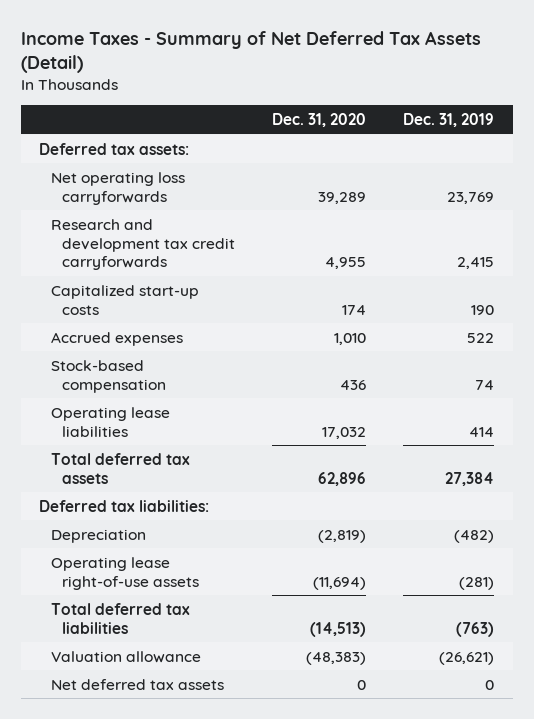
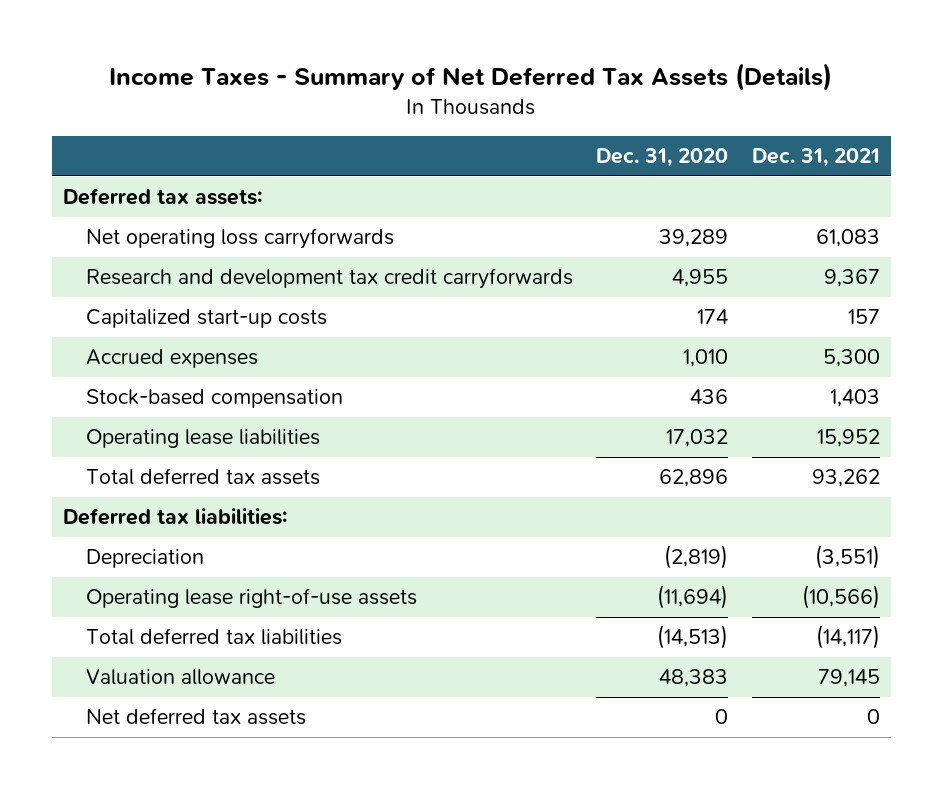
- Income Taxes - Summary of Net Deferred Tax Assets (Detail)
+ Income Taxes - Summary of Net Deferred Tax Assets (Details)
- | Dec. 31, 2020 | Dec. 31, 2019
+ | Dec. 31, 2020 | Dec. 31, 2021
- Valuation allowance | (48,383) | (26,621)
+ Valuation allowance | 48,383 | 79,145

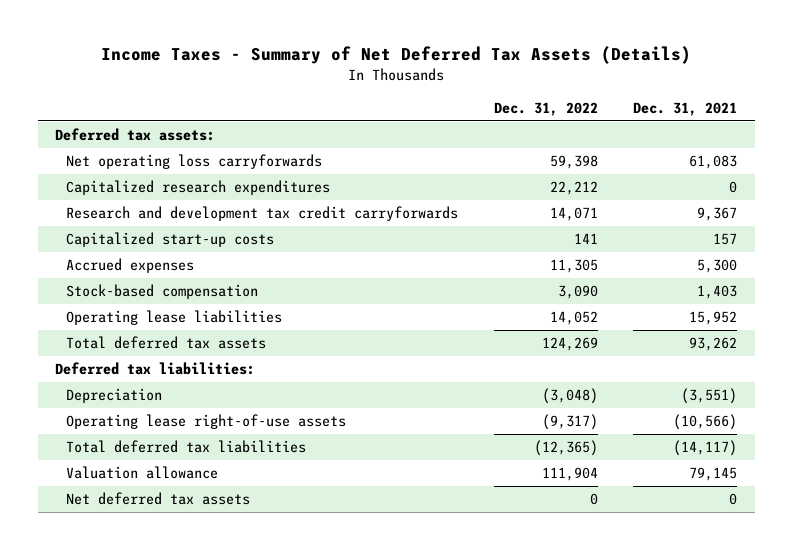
- | Dec. 31, 2020 | Dec. 31, 2021
+ | Dec. 31, 2022 | Dec. 31, 2021
+ Capitalized research expenditures | 22,212 | 0

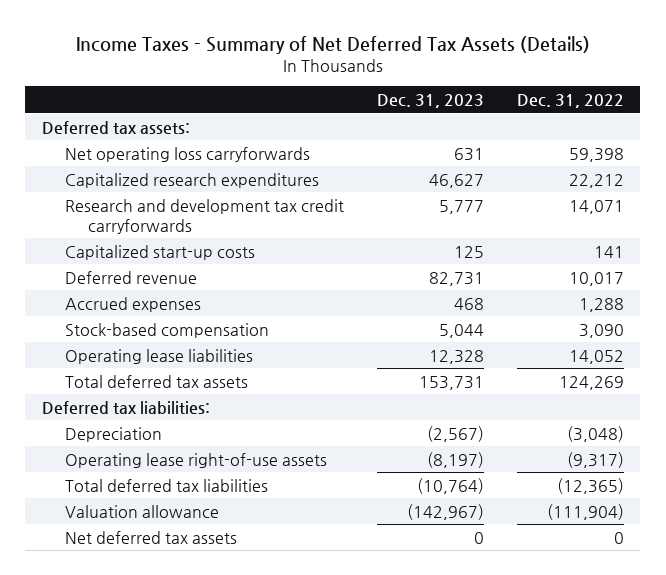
- | Dec. 31, 2022 | Dec. 31, 2021
+ | Dec. 31, 2023 | Dec. 31, 2022
- Accrued expenses | 11,305 | 5,300
+ Deferred revenue | 82,731 | 10,017
+ Accrued expenses | 468 | 1,288
- Valuation allowance | 111,904 | 79,145
+ Valuation allowance | (142,967) | (111,904)

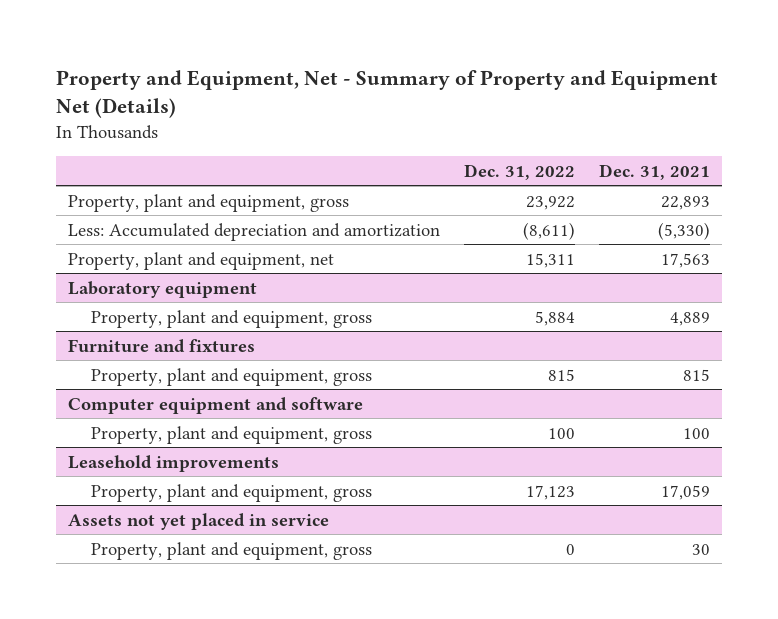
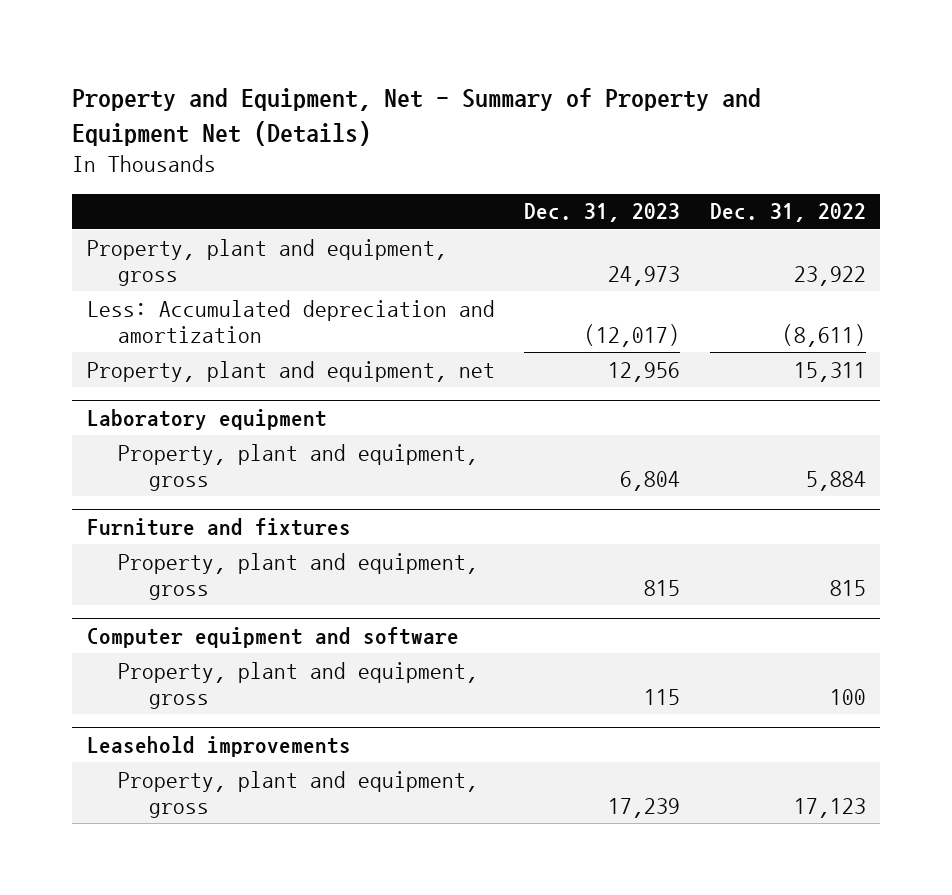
- | Dec. 31, 2022 | Dec. 31, 2021
+ | Dec. 31, 2023 | Dec. 31, 2022
- Assets not yet placed in service
- Property, plant and equipment, gross | 0 | 30

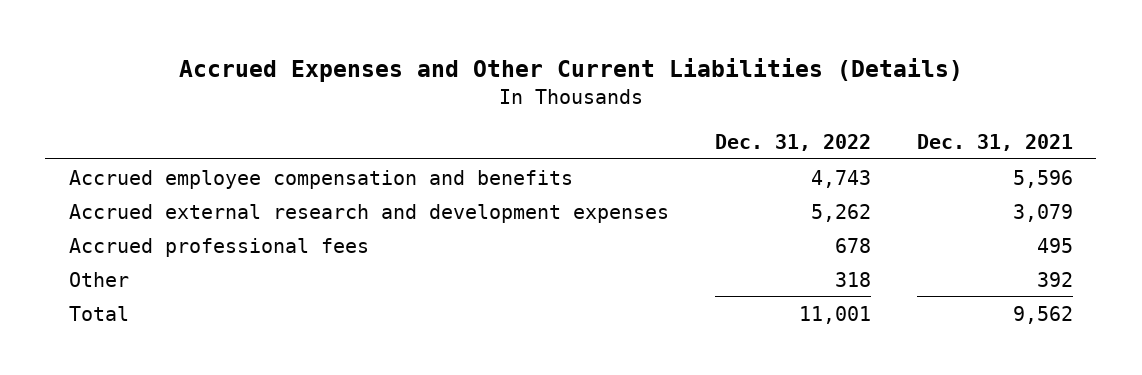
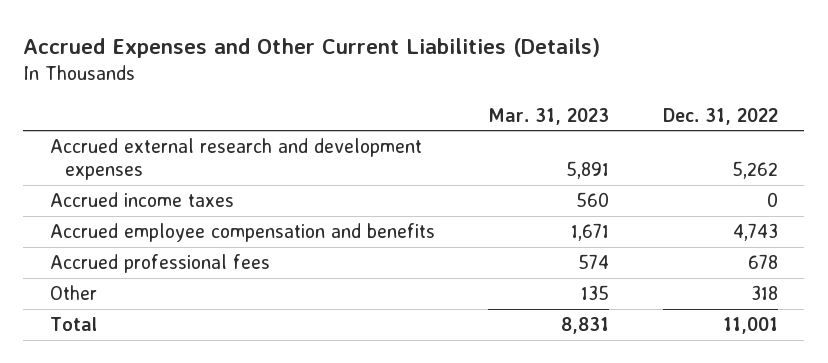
- | Dec. 31, 2022 | Dec. 31, 2021
+ | Mar. 31, 2023 | Dec. 31, 2022
+ Accrued income taxes | 560 | 0
moved down: Accrued employee compensation and benefits | 1,671 | 4,743

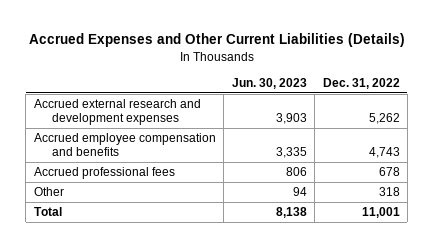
- | Mar. 31, 2023 | Dec. 31, 2022
+ | Jun. 30, 2023 | Dec. 31, 2022
- Accrued income taxes | 560 | 0

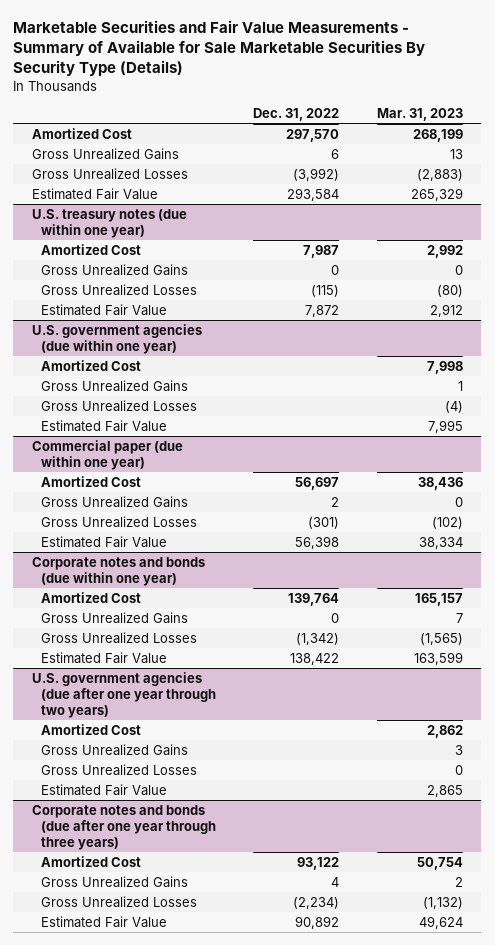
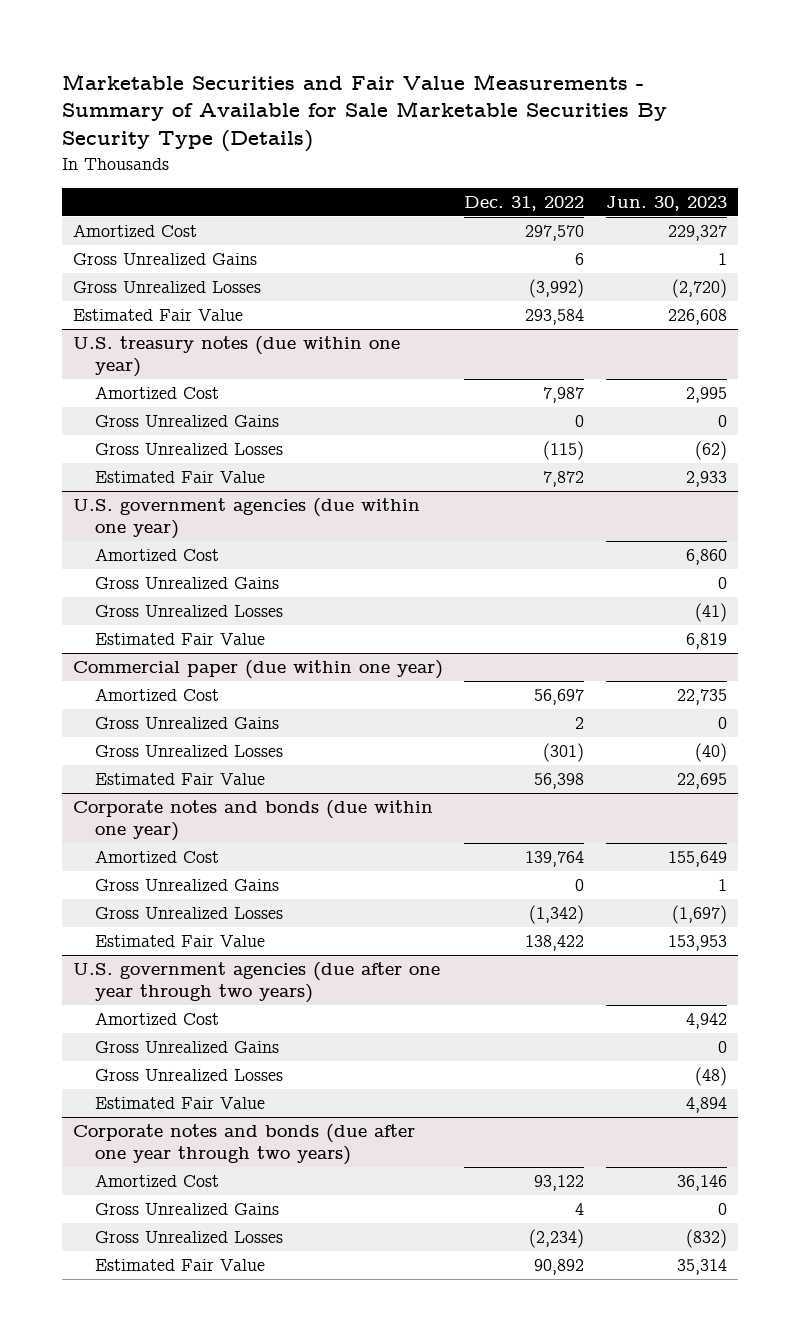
- | Dec. 31, 2022 | Mar. 31, 2023
+ | Dec. 31, 2022 | Jun. 30, 2023
- Corporate notes and bonds (due after one year through three years)
+ Corporate notes and bonds (due after one year through two years)

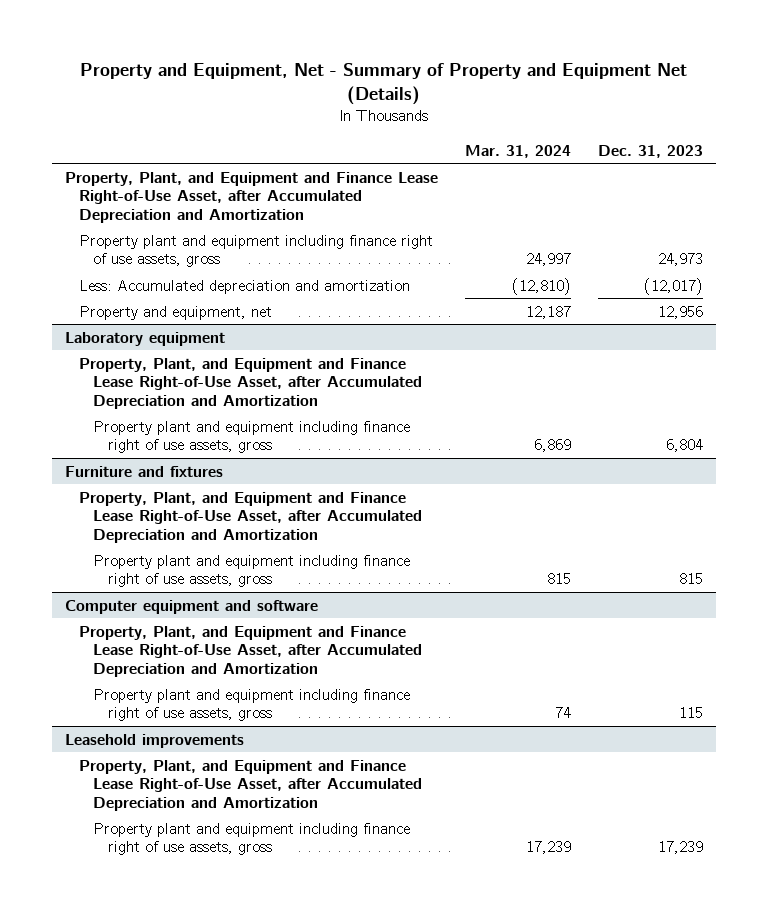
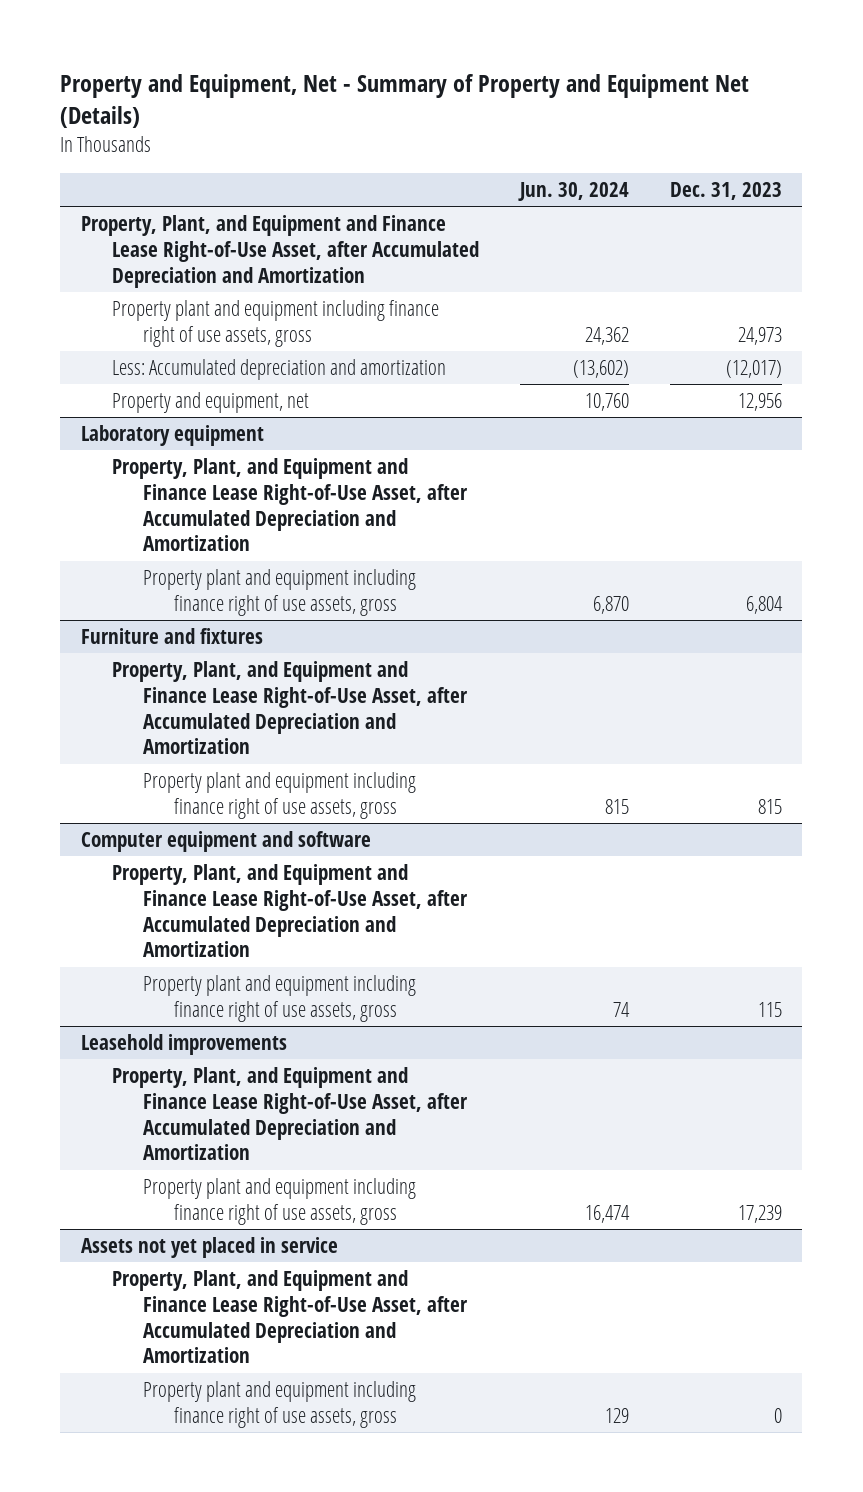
- | Mar. 31, 2024 | Dec. 31, 2023
+ | Jun. 30, 2024 | Dec. 31, 2023
+ Assets not yet placed in service
+ Property, Plant, and Equipment and Finance Lease Right-of-Use Asset, after Accumulated Depreciation and Amortization
+ Property plant and equipment including finance right of use assets, gross | 129 | 0

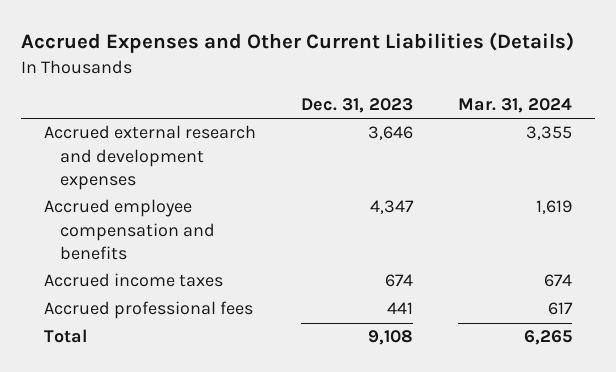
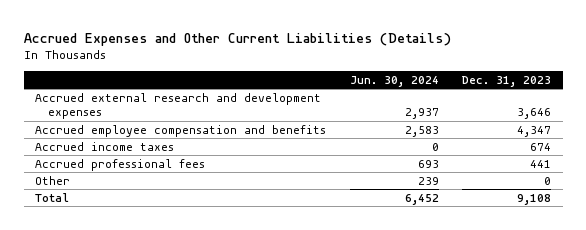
- | Dec. 31, 2023 | Mar. 31, 2024
+ | Jun. 30, 2024 | Dec. 31, 2023
+ Other | 239 | 0

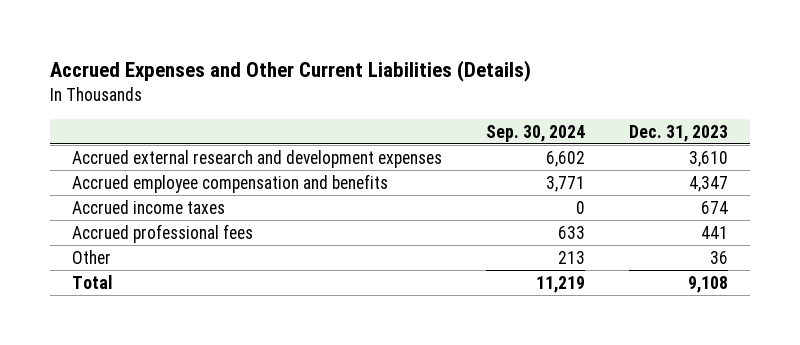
- | Jun. 30, 2024 | Dec. 31, 2023
+ | Sep. 30, 2024 | Dec. 31, 2023
- Accrued external research and development expenses | 2,937 | 3,646
+ Accrued external research and development expenses | 6,602 | 3,610
- Other | 239 | 0
+ Other | 213 | 36

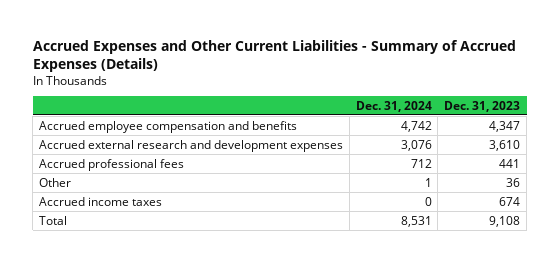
- Accrued Expenses and Other Current Liabilities (Details)
+ Accrued Expenses and Other Current Liabilities - Summary of Accrued Expenses (Details)
- | Sep. 30, 2024 | Dec. 31, 2023
+ | Dec. 31, 2024 | Dec. 31, 2023
moved down: Accrued external research and development expenses | 3,076 | 3,610
moved down: Accrued income taxes | 0 | 674

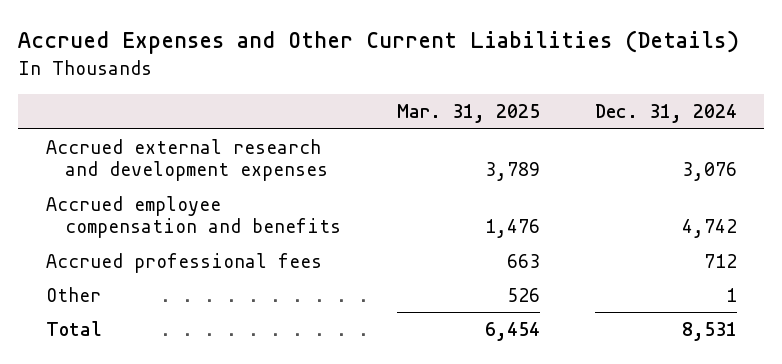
- Accrued Expenses and Other Current Liabilities - Summary of Accrued Expenses (Details)
+ Accrued Expenses and Other Current Liabilities (Details)
- | Dec. 31, 2024 | Dec. 31, 2023
+ | Mar. 31, 2025 | Dec. 31, 2024
moved down: Accrued employee compensation and benefits | 1,476 | 4,742
- Accrued income taxes | 0 | 674

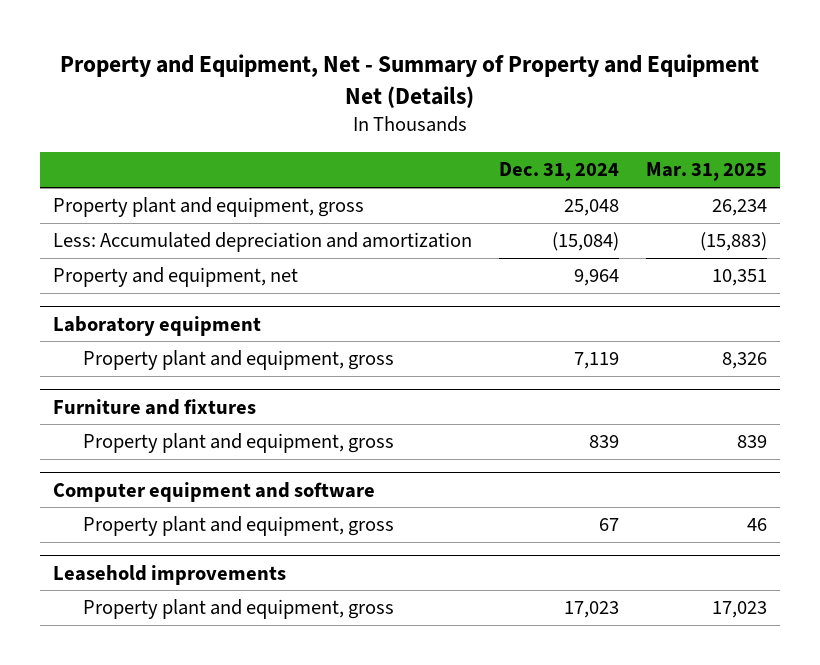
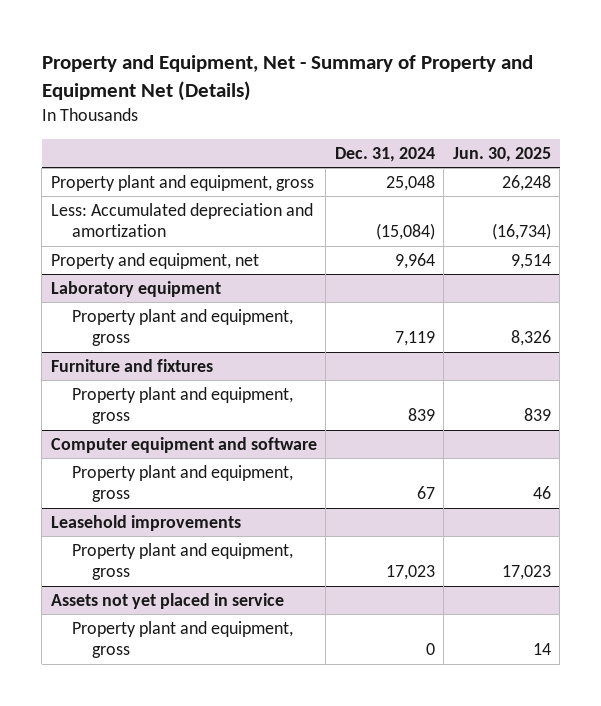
- | Dec. 31, 2024 | Mar. 31, 2025
+ | Dec. 31, 2024 | Jun. 30, 2025
+ Assets not yet placed in service
+ Property plant and equipment, gross | 0 | 14

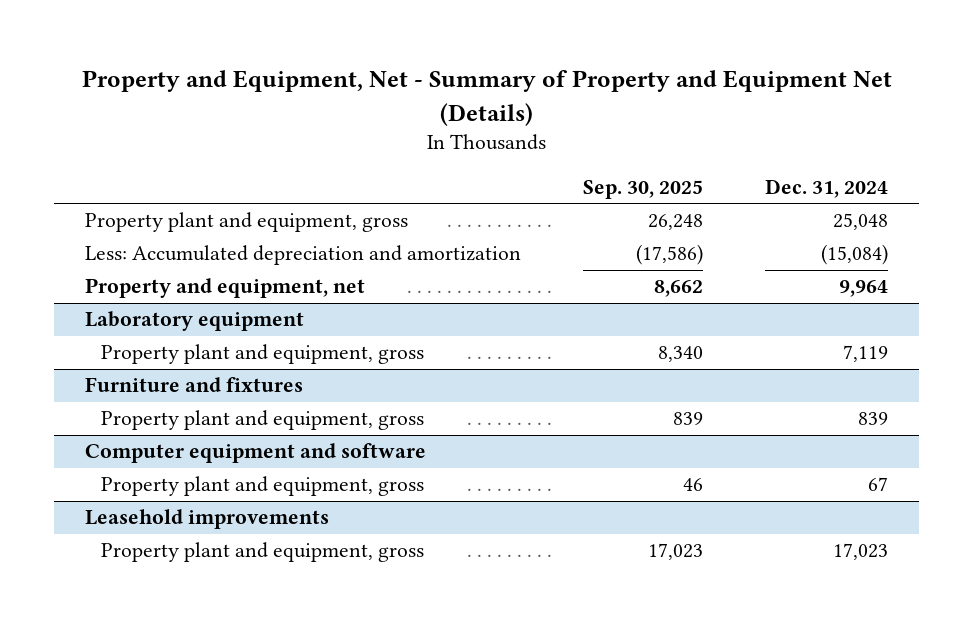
- | Dec. 31, 2024 | Jun. 30, 2025
+ | Sep. 30, 2025 | Dec. 31, 2024
- Assets not yet placed in service
- Property plant and equipment, gross | 0 | 14

